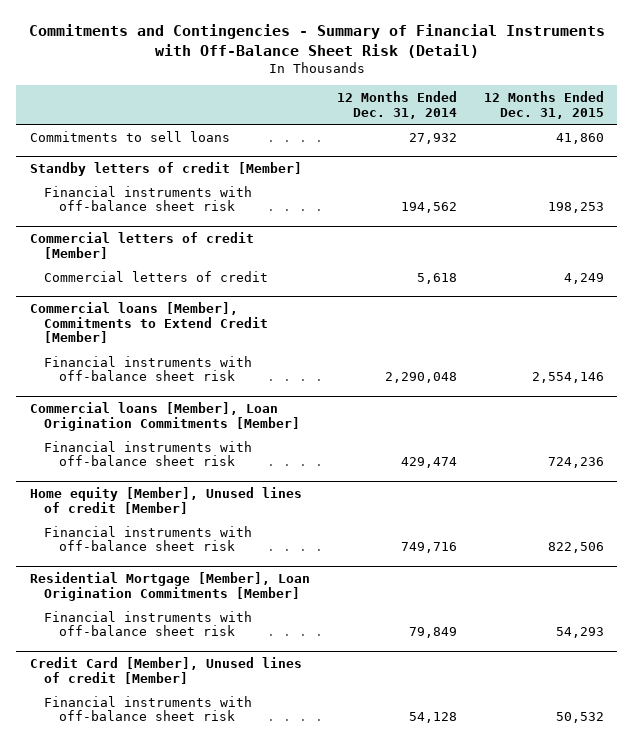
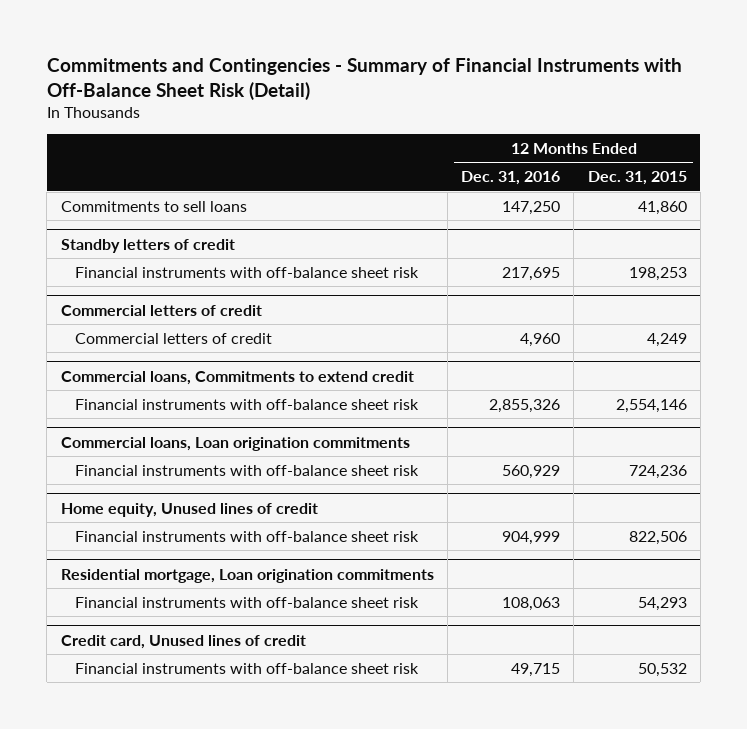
- | 12 Months Ended Dec. 31, 2014 | 12 Months Ended Dec. 31, 2015
+ | 12 Months Ended Dec. 31, 2016 | 12 Months Ended Dec. 31, 2015
- Standby letters of credit [Member]
+ Standby letters of credit
- Commercial letters of credit [Member]
+ Commercial letters of credit
- Commercial loans [Member], Commitments to Extend Credit [Member]
+ Commercial loans, Commitments to extend credit
- Commercial loans [Member], Loan Origination Commitments [Member]
+ Commercial loans, Loan origination commitments
- Home equity [Member], Unused lines of credit [Member]
+ Home equity, Unused lines of credit
- Residential Mortgage [Member], Loan Origination Commitments [Member]
+ Residential mortgage, Loan origination commitments
- Credit Card [Member], Unused lines of credit [Member]
+ Credit card, Unused lines of credit

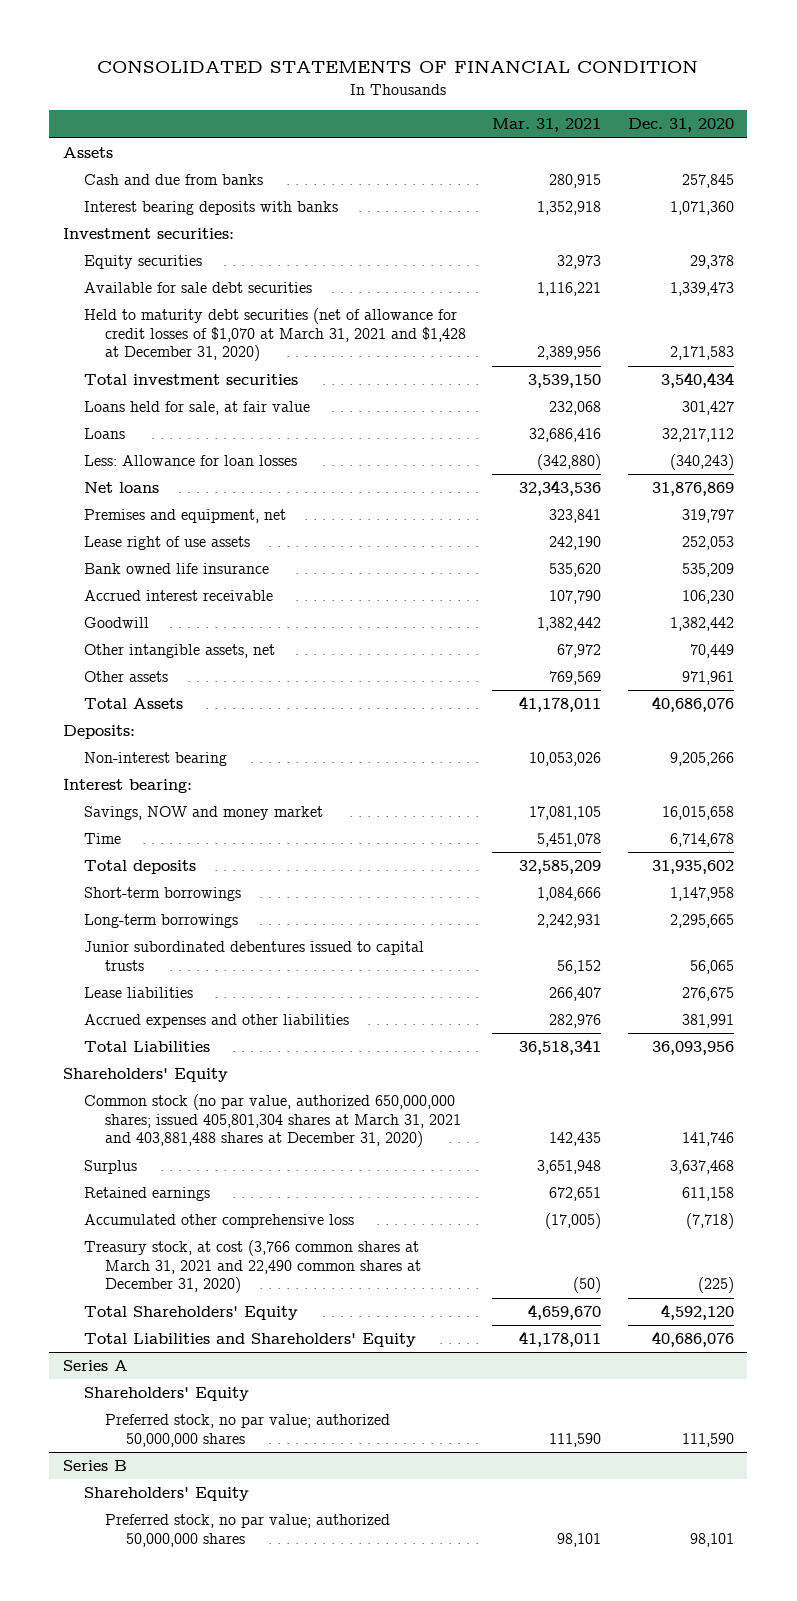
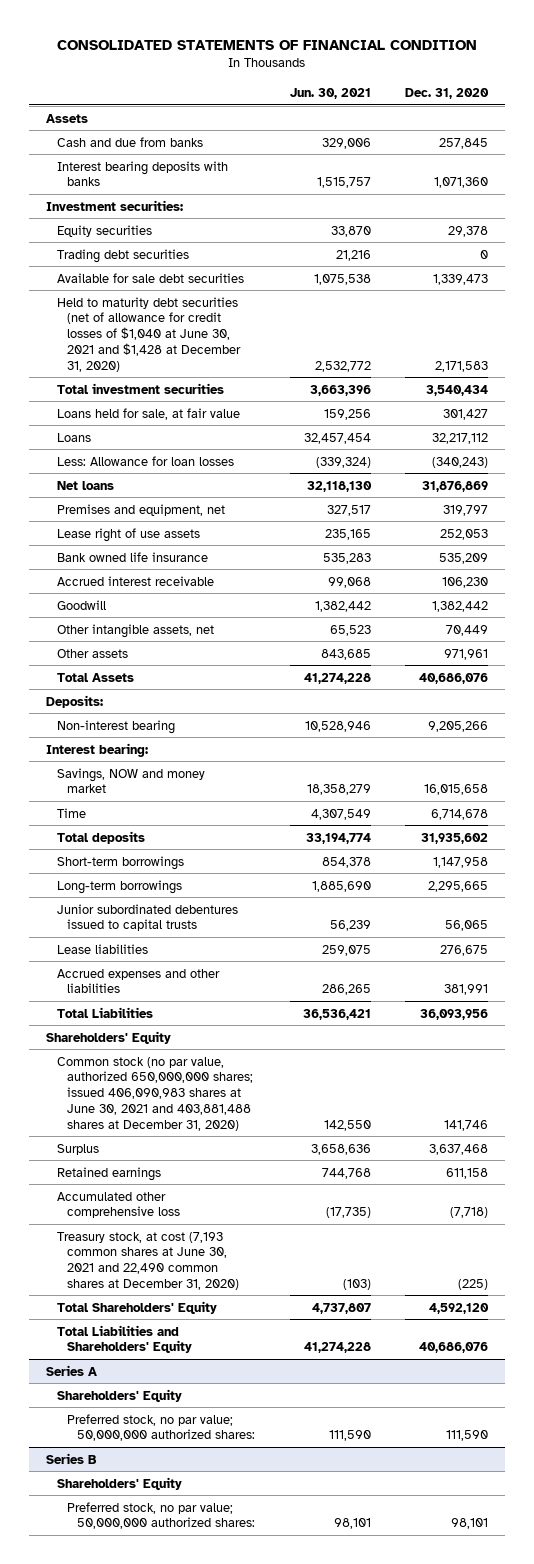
- | Mar. 31, 2021 | Dec. 31, 2020
+ | Jun. 30, 2021 | Dec. 31, 2020
+ Trading debt securities | 21,216 | 0
- Held to maturity debt securities (net of allowance for credit losses of $1,070 at March 31, 2021 and $1,428 at December 31, 2020) | 2,389,956 | 2,171,583
+ Held to maturity debt securities (net of allowance for credit losses of $1,040 at June 30, 2021 and $1,428 at December 31, 2020) | 2,532,772 | 2,171,583
- Common stock (no par value, authorized 650,000,000 shares; issued 405,801,304 shares at March 31, 2021 and 403,881,488 shares at December 31, 2020) | 142,435 | 141,746
+ Common stock (no par value, authorized 650,000,000 shares; issued 406,090,983 shares at June 30, 2021 and 403,881,488 shares at December 31, 2020) | 142,550 | 141,746
- Treasury stock, at cost (3,766 common shares at March 31, 2021 and 22,490 common shares at December 31, 2020) | (50) | (225)
+ Treasury stock, at cost (7,193 common shares at June 30, 2021 and 22,490 common shares at December 31, 2020) | (103) | (225)
@ Series A
- Preferred stock, no par value; authorized 50,000,000 shares | 111,590 | 111,590
+ Preferred stock, no par value; 50,000,000 authorized shares: | 111,590 | 111,590
@ Series B
- Preferred stock, no par value; authorized 50,000,000 shares | 98,101 | 98,101
+ Preferred stock, no par value; 50,000,000 authorized shares: | 98,101 | 98,101

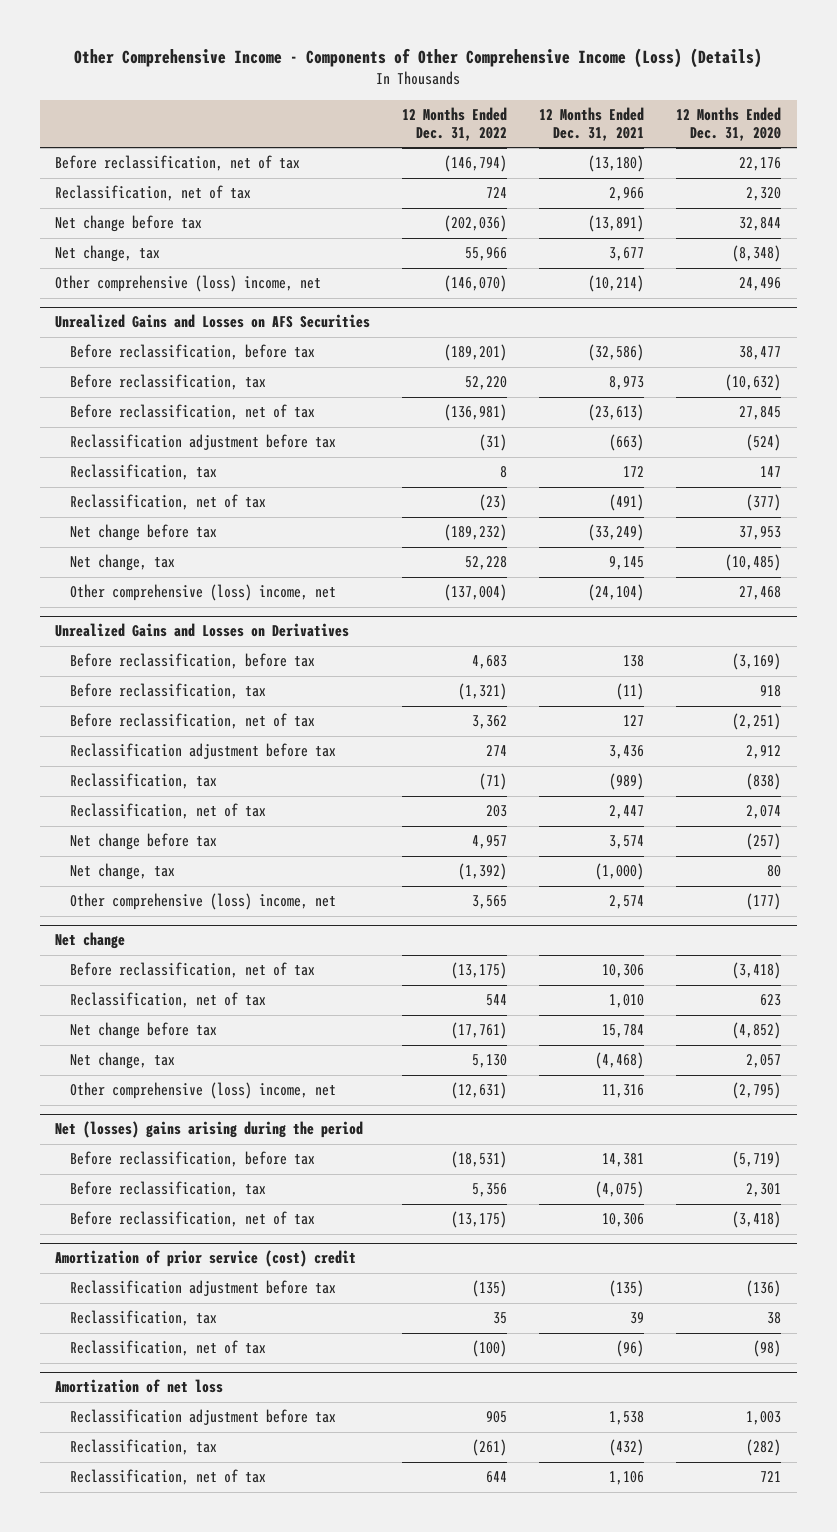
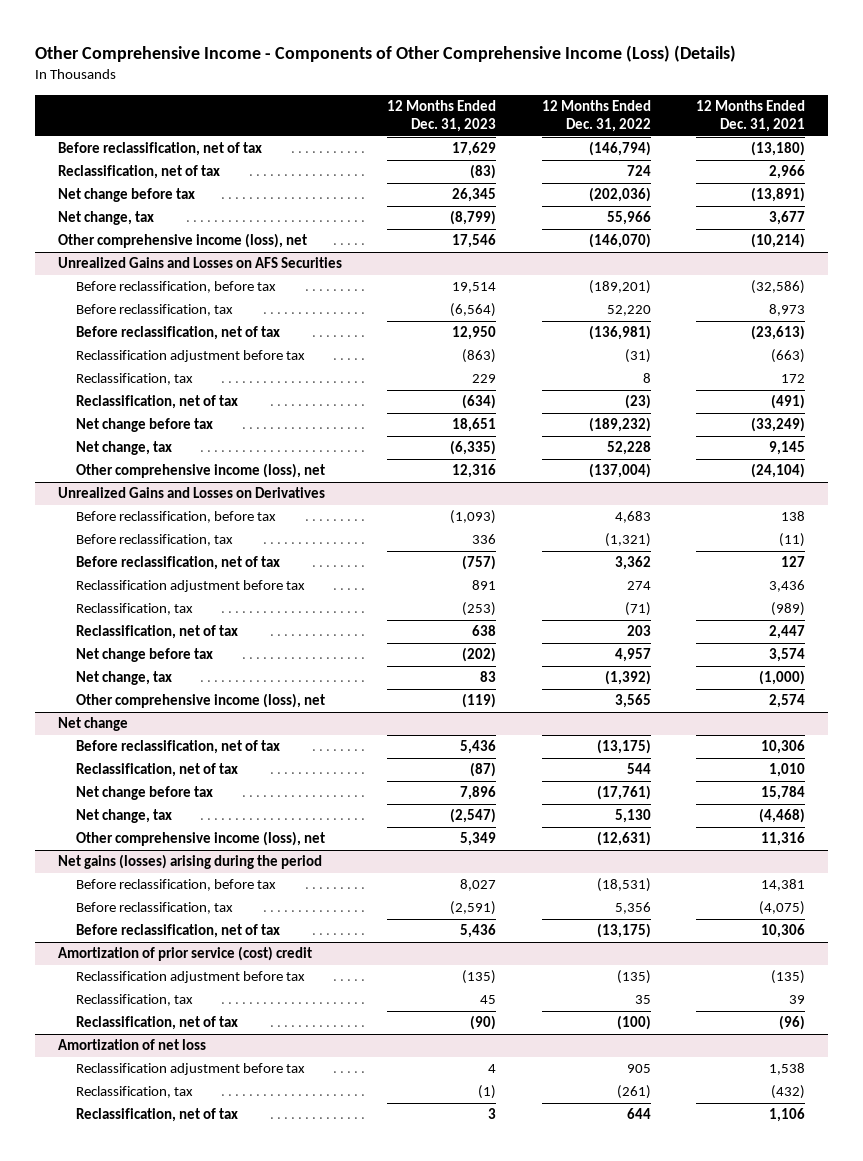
- | 12 Months Ended Dec. 31, 2022 | 12 Months Ended Dec. 31, 2021 | 12 Months Ended Dec. 31, 2020
+ | 12 Months Ended Dec. 31, 2023 | 12 Months Ended Dec. 31, 2022 | 12 Months Ended Dec. 31, 2021
- Other comprehensive (loss) income, net | (146,070) | (10,214) | 24,496
+ Other comprehensive income (loss), net | 17,546 | (146,070) | (10,214)
@ Unrealized Gains and Losses on AFS Securities
- Other comprehensive (loss) income, net | (137,004) | (24,104) | 27,468
+ Other comprehensive income (loss), net | 12,316 | (137,004) | (24,104)
@ Unrealized Gains and Losses on Derivatives
- Other comprehensive (loss) income, net | 3,565 | 2,574 | (177)
+ Other comprehensive income (loss), net | (119) | 3,565 | 2,574
@ Net change
- Other comprehensive (loss) income, net | (12,631) | 11,316 | (2,795)
- Net (losses) gains arising during the period
@ Net change
+ Other comprehensive income (loss), net | 5,349 | (12,631) | 11,316
+ Net gains (losses) arising during the period

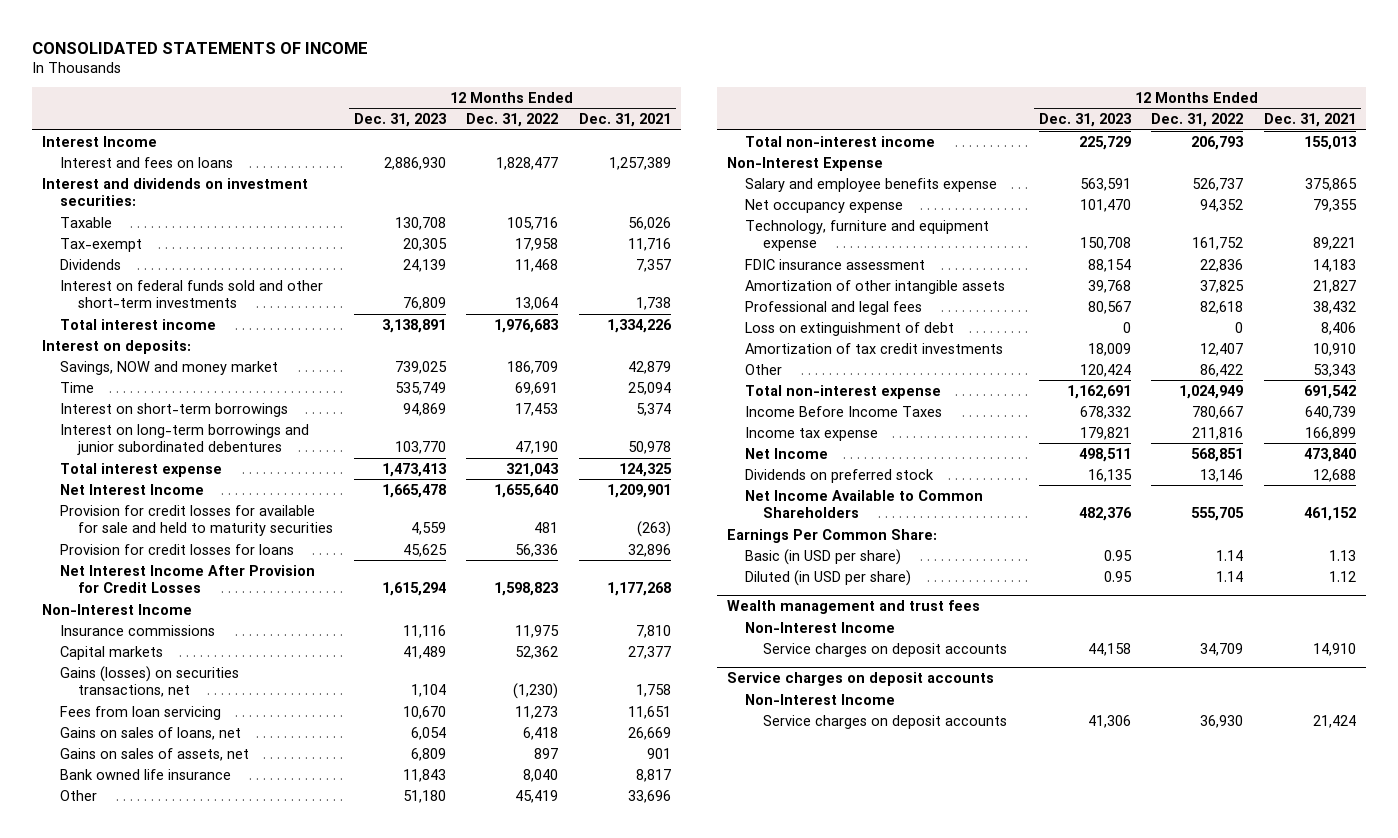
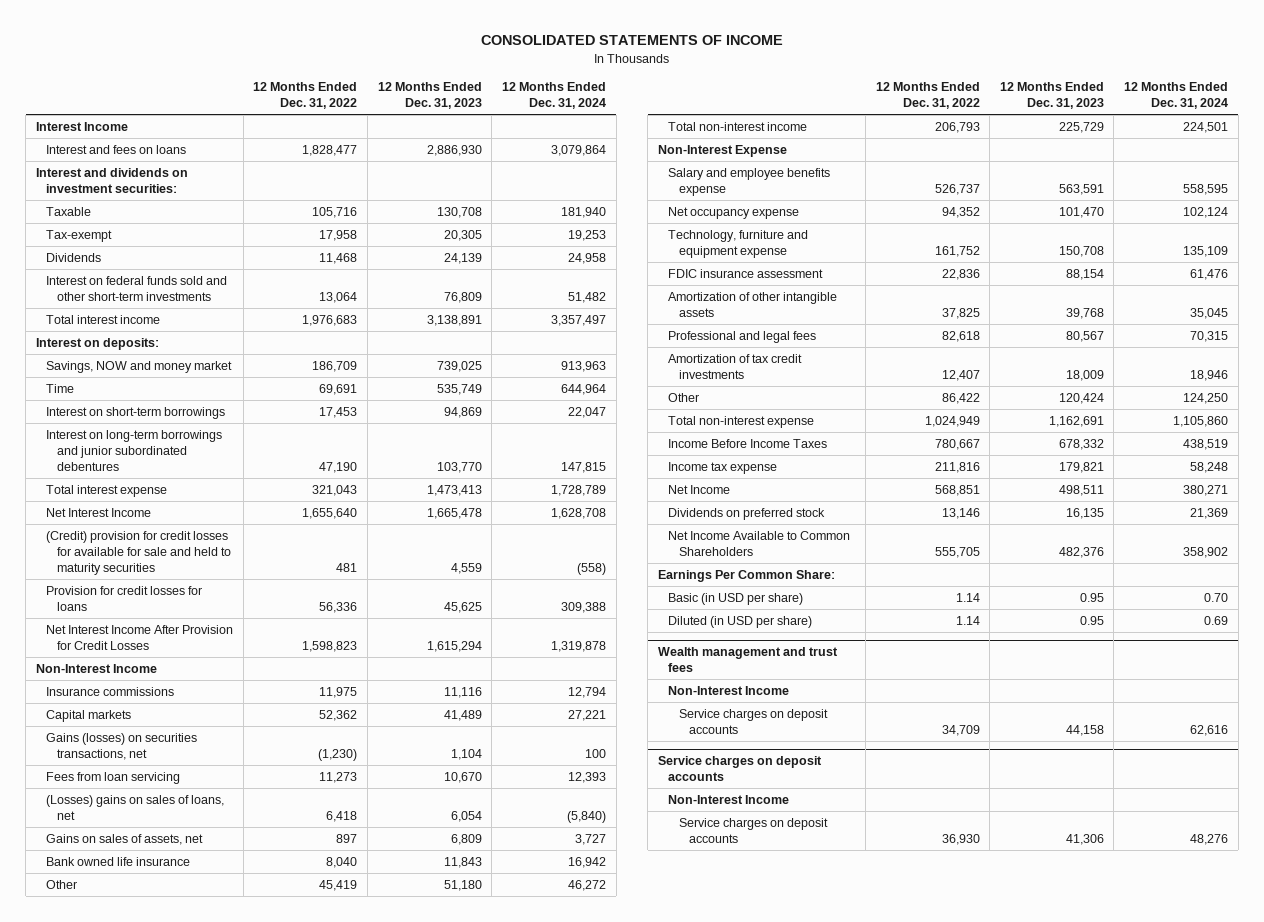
- | 12 Months Ended Dec. 31, 2023 | 12 Months Ended Dec. 31, 2022 | 12 Months Ended Dec. 31, 2021
+ | 12 Months Ended Dec. 31, 2022 | 12 Months Ended Dec. 31, 2023 | 12 Months Ended Dec. 31, 2024
- Provision for credit losses for available for sale and held to maturity securities | 4,559 | 481 | (263)
+ (Credit) provision for credit losses for available for sale and held to maturity securities | 481 | 4,559 | (558)
- Gains on sales of loans, net | 6,054 | 6,418 | 26,669
+ (Losses) gains on sales of loans, net | 6,418 | 6,054 | (5,840)
- Loss on extinguishment of debt | 0 | 0 | 8,406

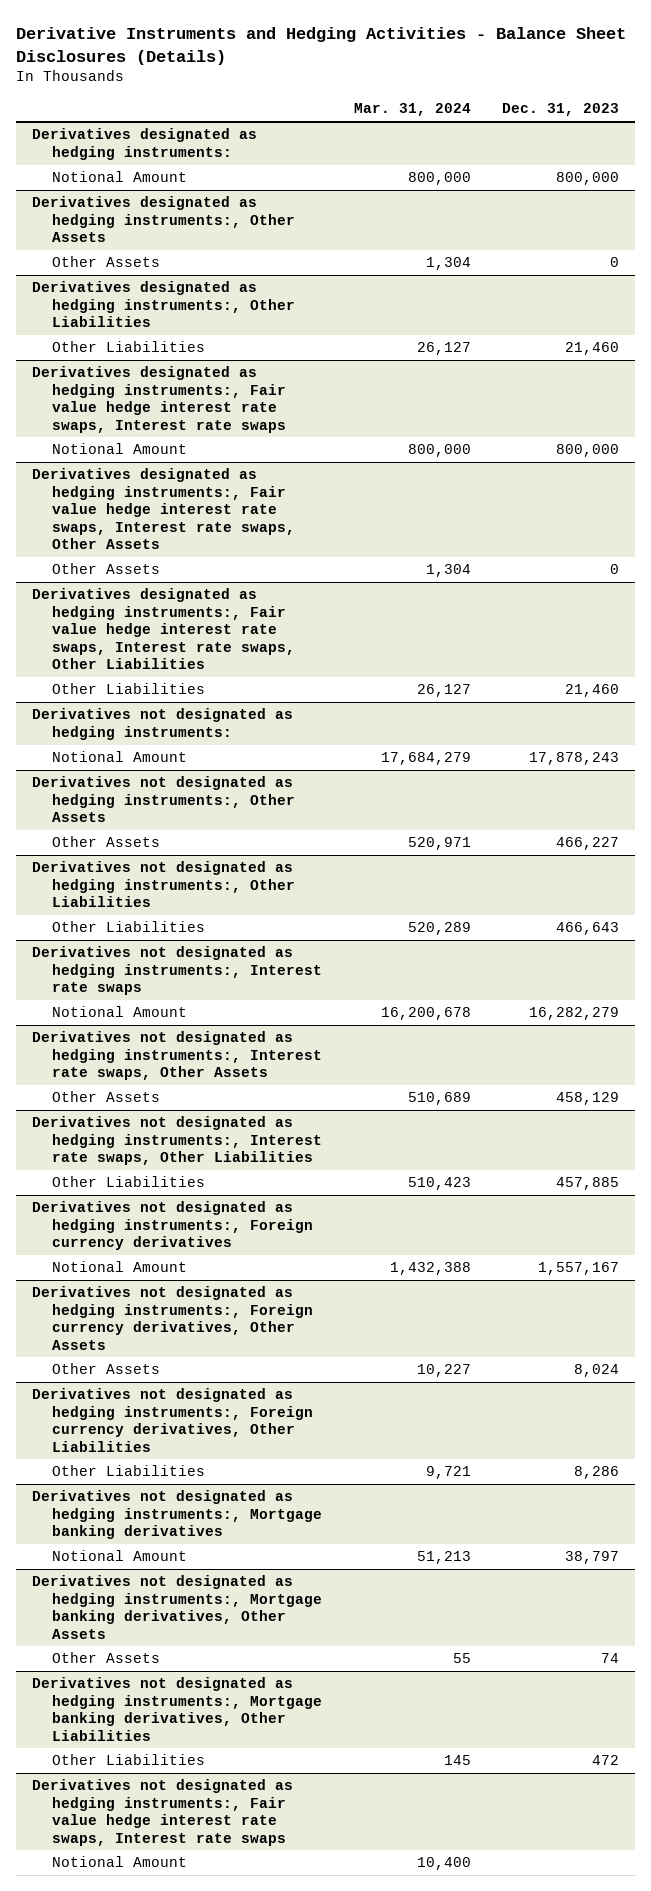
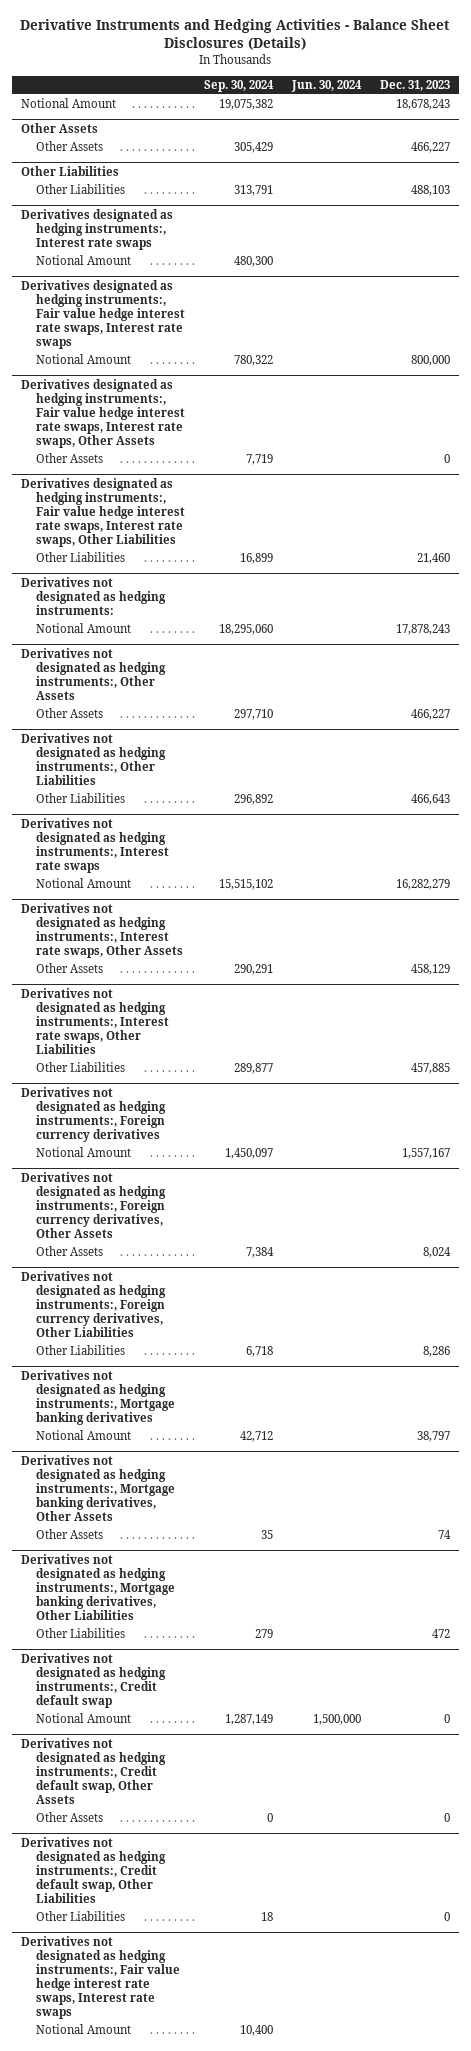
- | Mar. 31, 2024 | Dec. 31, 2023
+ | Sep. 30, 2024 | Jun. 30, 2024 | Dec. 31, 2023
- Derivatives designated as hedging instruments:
- Notional Amount | 800,000 | 800,000
- Derivatives designated as hedging instruments:, Other Assets
- Other Assets | 1,304 | 0
- Derivatives designated as hedging instruments:, Other Liabilities
- Other Liabilities | 26,127 | 21,460
+ Notional Amount | 19,075,382 | | 18,678,243
+ Other Assets
+ Other Assets | 305,429 | | 466,227
+ Other Liabilities
+ Other Liabilities | 313,791 | | 488,103
+ Derivatives designated as hedging instruments:, Interest rate swaps
+ Notional Amount | 480,300 | |
+ Derivatives not designated as hedging instruments:, Credit default swap
+ Notional Amount | 1,287,149 | 1,500,000 | 0
+ Derivatives not designated as hedging instruments:, Credit default swap, Other Assets
+ Other Assets | 0 | | 0
+ Derivatives not designated as hedging instruments:, Credit default swap, Other Liabilities
+ Other Liabilities | 18 | | 0

